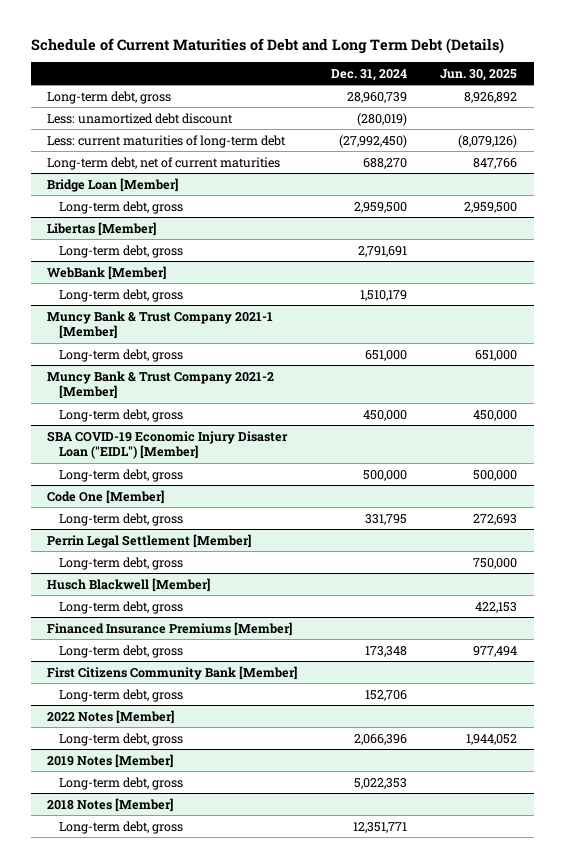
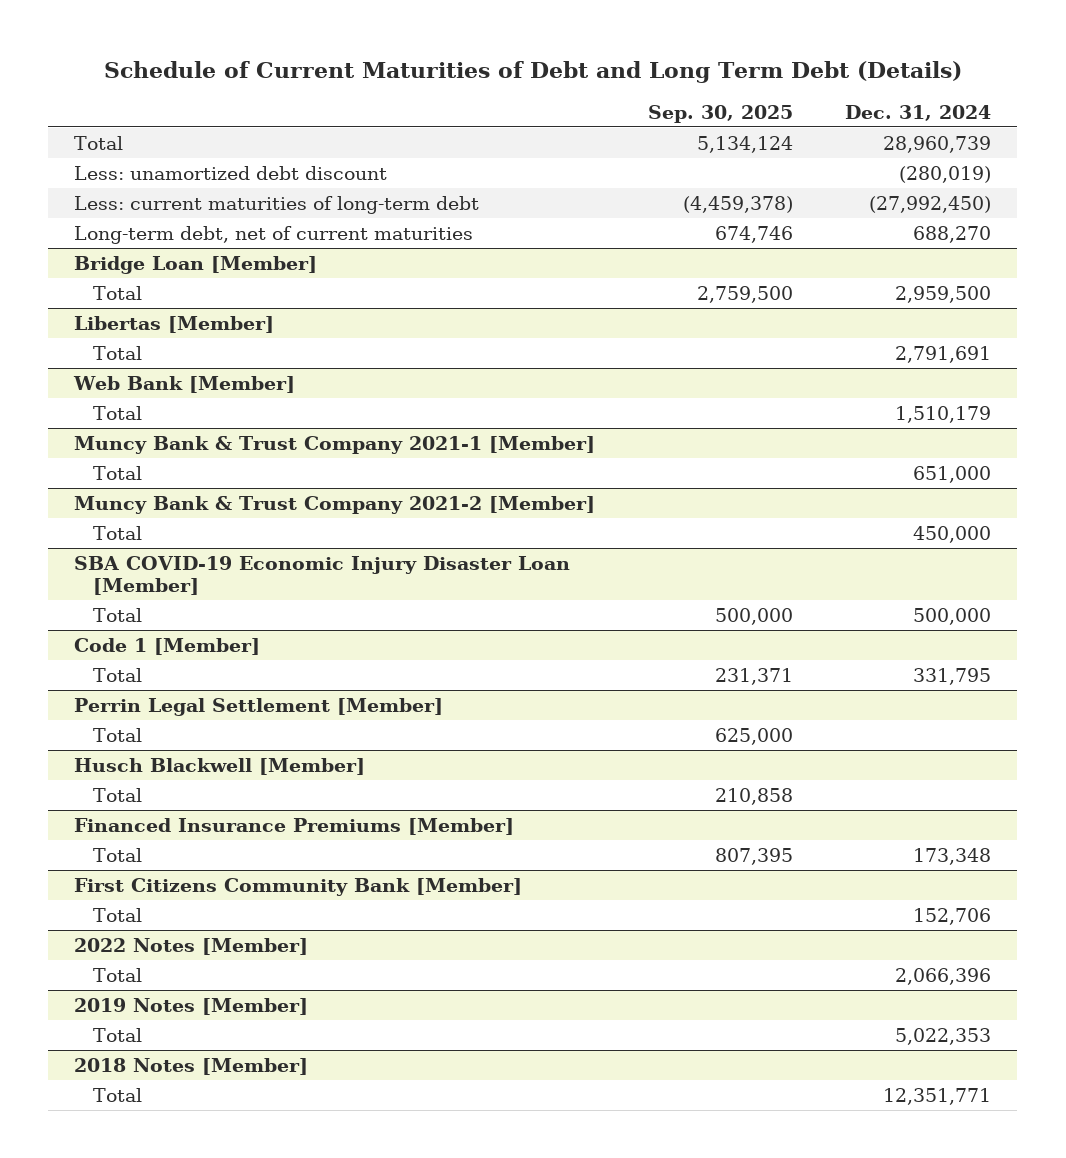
- | Dec. 31, 2024 | Jun. 30, 2025
+ | Sep. 30, 2025 | Dec. 31, 2024
- Long-term debt, gross | 28,960,739 | 8,926,892
+ Total | 5,134,124 | 28,960,739
@ Bridge Loan [Member]
- Long-term debt, gross | 2,959,500 | 2,959,500
+ Total | 2,759,500 | 2,959,500
@ Libertas [Member]
- Long-term debt, gross | 2,791,691 |
- WebBank [Member]
- Long-term debt, gross | 1,510,179 |
@ Libertas [Member]
+ Total | | 2,791,691
+ Web Bank [Member]
+ Total | | 1,510,179
@ Muncy Bank & Trust Company 2021-1 [Member]
- Long-term debt, gross | 651,000 | 651,000
+ Total | | 651,000
@ Muncy Bank & Trust Company 2021-2 [Member]
- Long-term debt, gross | 450,000 | 450,000
- SBA COVID-19 Economic Injury Disaster Loan ("EIDL") [Member]
- Long-term debt, gross | 500,000 | 500,000
- Code One [Member]
- Long-term debt, gross | 331,795 | 272,693
@ Muncy Bank & Trust Company 2021-2 [Member]
+ Total | | 450,000
+ SBA COVID-19 Economic Injury Disaster Loan [Member]
+ Total | 500,000 | 500,000
+ Code 1 [Member]
+ Total | 231,371 | 331,795
@ Perrin Legal Settlement [Member]
- Long-term debt, gross | | 750,000
+ Total | 625,000 |
@ Husch Blackwell [Member]
- Long-term debt, gross | | 422,153
+ Total | 210,858 |
@ Financed Insurance Premiums [Member]
- Long-term debt, gross | 173,348 | 977,494
+ Total | 807,395 | 173,348
@ First Citizens Community Bank [Member]
- Long-term debt, gross | 152,706 |
+ Total | | 152,706
@ 2022 Notes [Member]
- Long-term debt, gross | 2,066,396 | 1,944,052
+ Total | | 2,066,396
@ 2019 Notes [Member]
- Long-term debt, gross | 5,022,353 |
+ Total | | 5,022,353
@ 2018 Notes [Member]
- Long-term debt, gross | 12,351,771 |
+ Total | | 12,351,771

